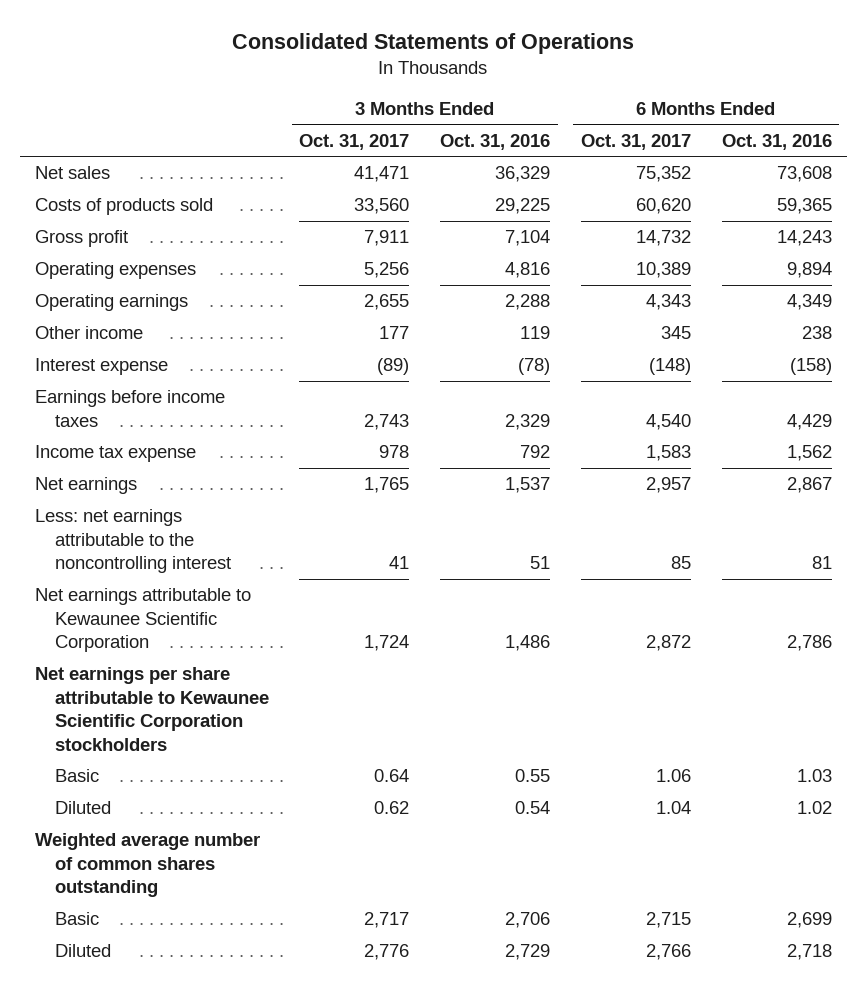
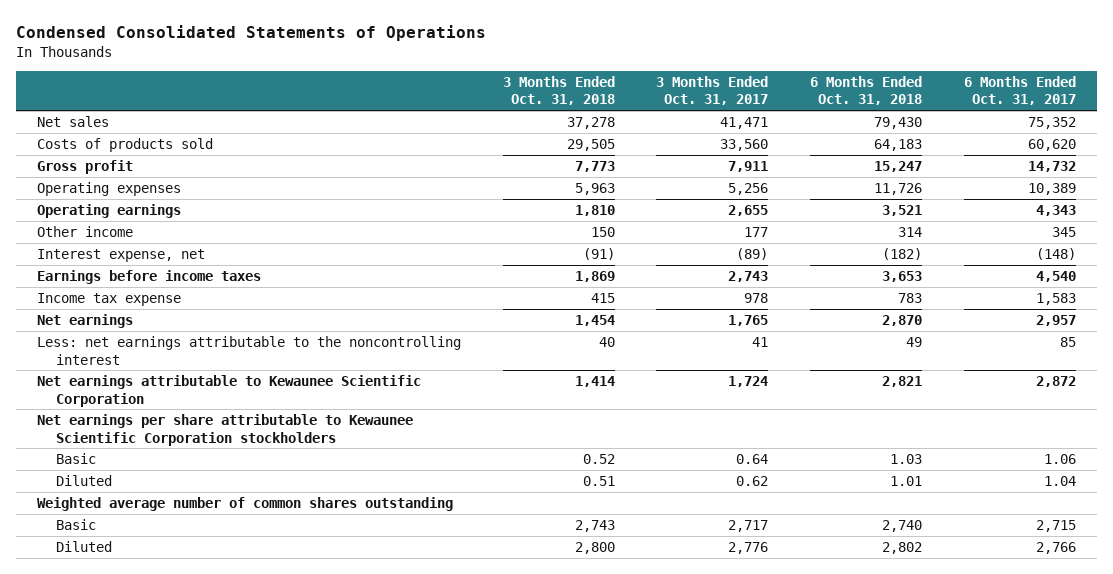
- Consolidated Statements of Operations
+ Condensed Consolidated Statements of Operations
- | 3 Months Ended Oct. 31, 2017 | 3 Months Ended Oct. 31, 2016 | 6 Months Ended Oct. 31, 2017 | 6 Months Ended Oct. 31, 2016
+ | 3 Months Ended Oct. 31, 2018 | 3 Months Ended Oct. 31, 2017 | 6 Months Ended Oct. 31, 2018 | 6 Months Ended Oct. 31, 2017
- Interest expense | (89) | (78) | (148) | (158)
+ Interest expense, net | (91) | (89) | (182) | (148)

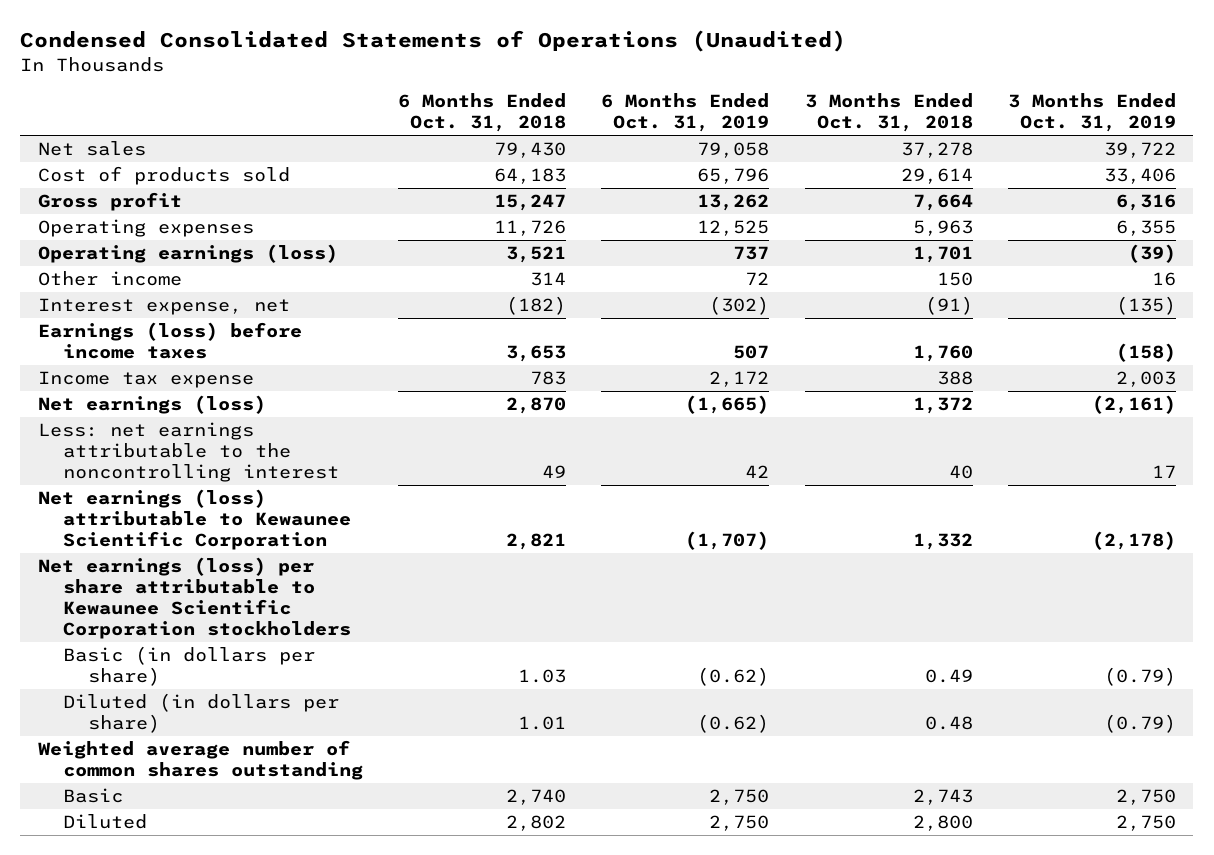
- Condensed Consolidated Statements of Operations
+ Condensed Consolidated Statements of Operations (Unaudited)
- | 3 Months Ended Oct. 31, 2018 | 3 Months Ended Oct. 31, 2017 | 6 Months Ended Oct. 31, 2018 | 6 Months Ended Oct. 31, 2017
+ | 6 Months Ended Oct. 31, 2018 | 6 Months Ended Oct. 31, 2019 | 3 Months Ended Oct. 31, 2018 | 3 Months Ended Oct. 31, 2019
- Costs of products sold | 29,505 | 33,560 | 64,183 | 60,620
- Gross profit | 7,773 | 7,911 | 15,247 | 14,732
+ Cost of products sold | 64,183 | 65,796 | 29,614 | 33,406
+ Gross profit | 15,247 | 13,262 | 7,664 | 6,316
- Operating earnings | 1,810 | 2,655 | 3,521 | 4,343
+ Operating earnings (loss) | 3,521 | 737 | 1,701 | (39)
- Earnings before income taxes | 1,869 | 2,743 | 3,653 | 4,540
- Income tax expense | 415 | 978 | 783 | 1,583
- Net earnings | 1,454 | 1,765 | 2,870 | 2,957
+ Earnings (loss) before income taxes | 3,653 | 507 | 1,760 | (158)
+ Income tax expense | 783 | 2,172 | 388 | 2,003
+ Net earnings (loss) | 2,870 | (1,665) | 1,372 | (2,161)
- Net earnings attributable to Kewaunee Scientific Corporation | 1,414 | 1,724 | 2,821 | 2,872
- Net earnings per share attributable to Kewaunee Scientific Corporation stockholders
- Basic | 0.52 | 0.64 | 1.03 | 1.06
- Diluted | 0.51 | 0.62 | 1.01 | 1.04
+ Net earnings (loss) attributable to Kewaunee Scientific Corporation | 2,821 | (1,707) | 1,332 | (2,178)
+ Net earnings (loss) per share attributable to Kewaunee Scientific Corporation stockholders
+ Basic (in dollars per share) | 1.03 | (0.62) | 0.49 | (0.79)
+ Diluted (in dollars per share) | 1.01 | (0.62) | 0.48 | (0.79)

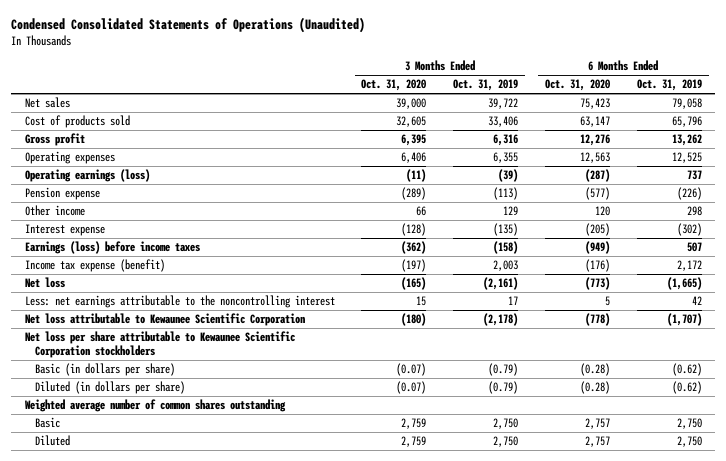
- | 6 Months Ended Oct. 31, 2018 | 6 Months Ended Oct. 31, 2019 | 3 Months Ended Oct. 31, 2018 | 3 Months Ended Oct. 31, 2019
+ | 3 Months Ended Oct. 31, 2020 | 3 Months Ended Oct. 31, 2019 | 6 Months Ended Oct. 31, 2020 | 6 Months Ended Oct. 31, 2019
- Other income | 314 | 72 | 150 | 16
- Interest expense, net | (182) | (302) | (91) | (135)
+ Pension expense | (289) | (113) | (577) | (226)
+ Other income | 66 | 129 | 120 | 298
+ Interest expense | (128) | (135) | (205) | (302)
- Income tax expense | 783 | 2,172 | 388 | 2,003
- Net earnings (loss) | 2,870 | (1,665) | 1,372 | (2,161)
+ Income tax expense (benefit) | (197) | 2,003 | (176) | 2,172
+ Net loss | (165) | (2,161) | (773) | (1,665)
- Net earnings (loss) attributable to Kewaunee Scientific Corporation | 2,821 | (1,707) | 1,332 | (2,178)
- Net earnings (loss) per share attributable to Kewaunee Scientific Corporation stockholders
+ Net loss attributable to Kewaunee Scientific Corporation | (180) | (2,178) | (778) | (1,707)
+ Net loss per share attributable to Kewaunee Scientific Corporation stockholders

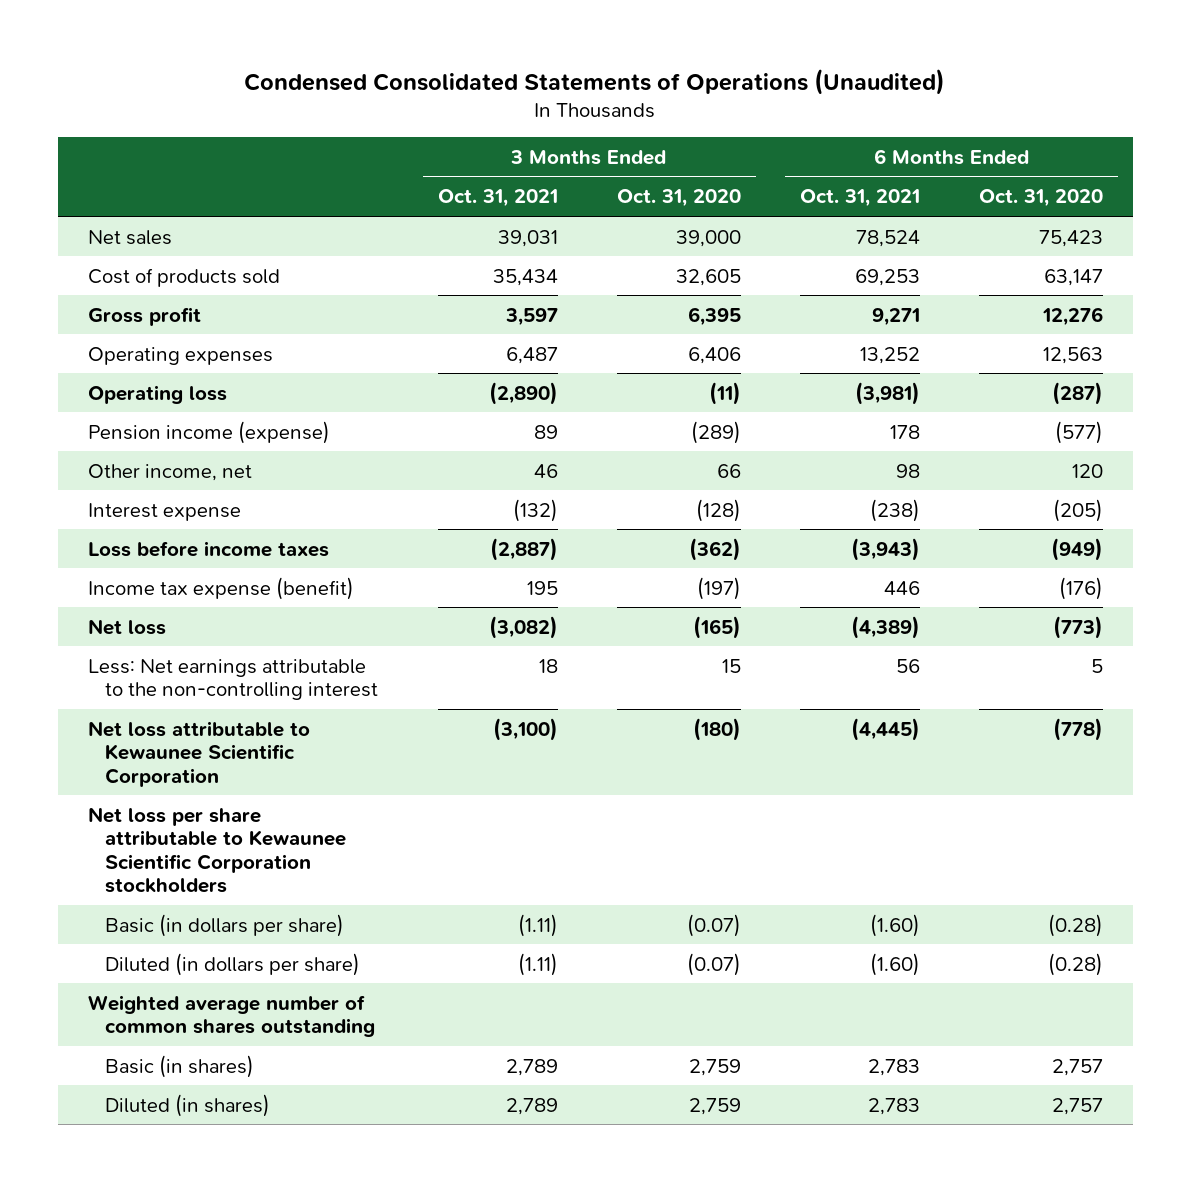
- | 3 Months Ended Oct. 31, 2020 | 3 Months Ended Oct. 31, 2019 | 6 Months Ended Oct. 31, 2020 | 6 Months Ended Oct. 31, 2019
+ | 3 Months Ended Oct. 31, 2021 | 3 Months Ended Oct. 31, 2020 | 6 Months Ended Oct. 31, 2021 | 6 Months Ended Oct. 31, 2020
- Operating earnings (loss) | (11) | (39) | (287) | 737
- Pension expense | (289) | (113) | (577) | (226)
- Other income | 66 | 129 | 120 | 298
+ Operating loss | (2,890) | (11) | (3,981) | (287)
+ Pension income (expense) | 89 | (289) | 178 | (577)
+ Other income, net | 46 | 66 | 98 | 120
- Earnings (loss) before income taxes | (362) | (158) | (949) | 507
+ Loss before income taxes | (2,887) | (362) | (3,943) | (949)
- Less: net earnings attributable to the noncontrolling interest | 15 | 17 | 5 | 42
+ Less: Net earnings attributable to the non-controlling interest | 18 | 15 | 56 | 5
- Basic | 2,759 | 2,750 | 2,757 | 2,750
- Diluted | 2,759 | 2,750 | 2,757 | 2,750
+ Basic (in shares) | 2,789 | 2,759 | 2,783 | 2,757
+ Diluted (in shares) | 2,789 | 2,759 | 2,783 | 2,757

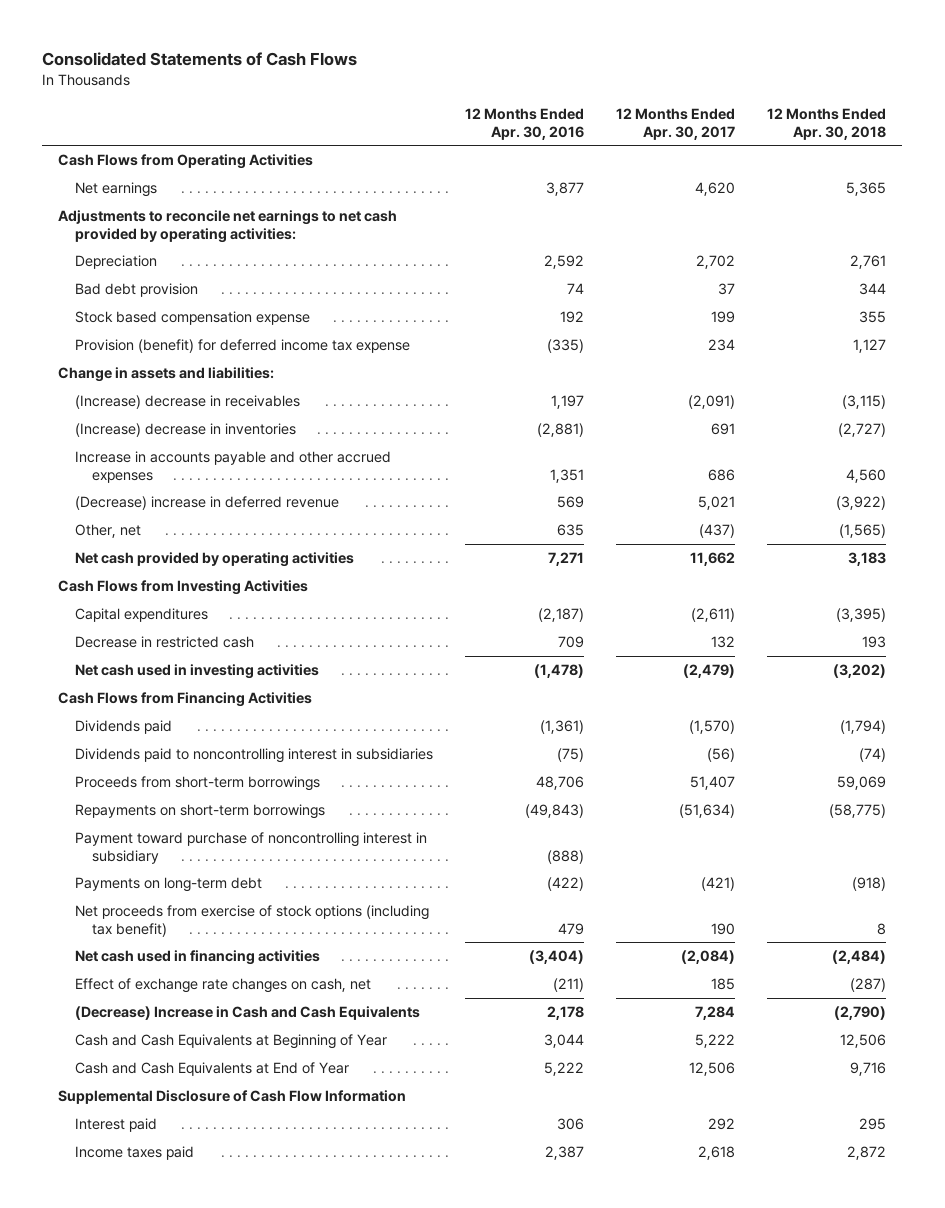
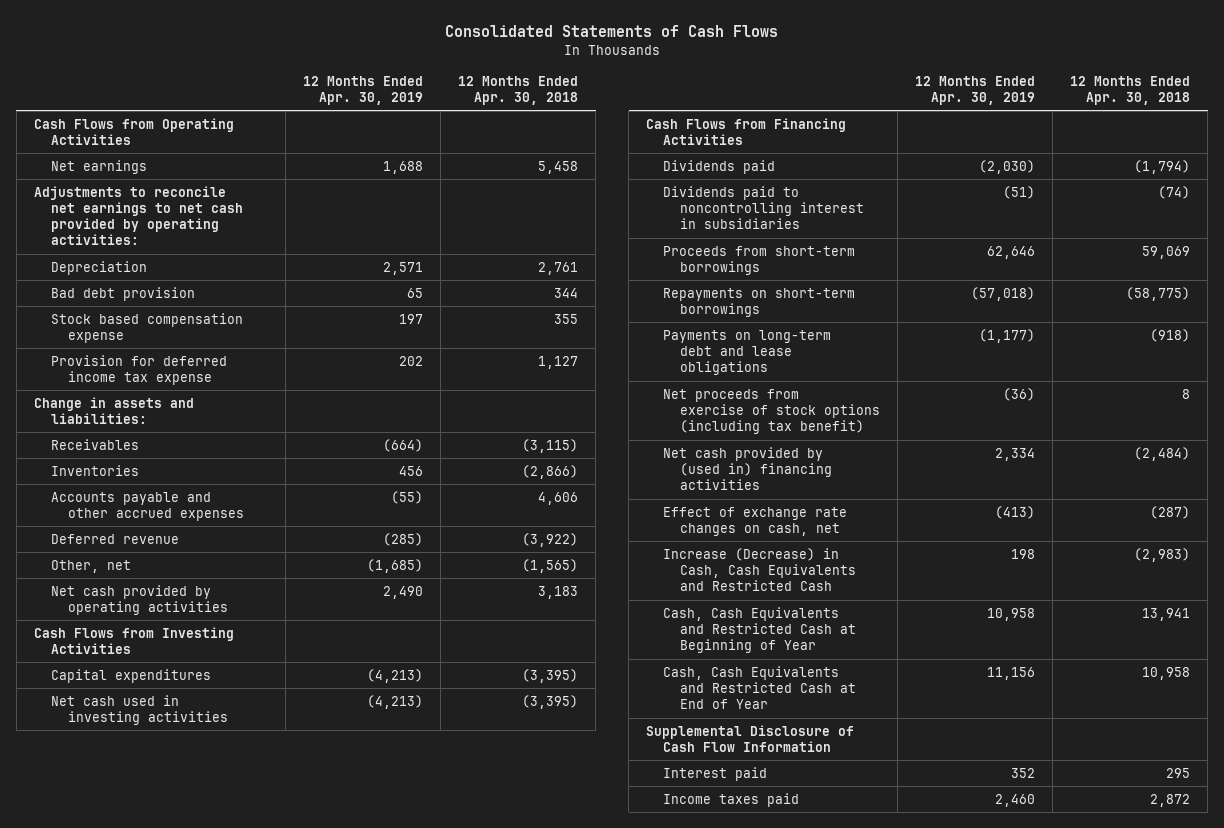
- | 12 Months Ended Apr. 30, 2016 | 12 Months Ended Apr. 30, 2017 | 12 Months Ended Apr. 30, 2018
+ | 12 Months Ended Apr. 30, 2019 | 12 Months Ended Apr. 30, 2018
- Net earnings | 3,877 | 4,620 | 5,365
+ Net earnings | 1,688 | 5,458
- Provision (benefit) for deferred income tax expense | (335) | 234 | 1,127
+ Provision for deferred income tax expense | 202 | 1,127
- (Increase) decrease in receivables | 1,197 | (2,091) | (3,115)
- (Increase) decrease in inventories | (2,881) | 691 | (2,727)
- Increase in accounts payable and other accrued expenses | 1,351 | 686 | 4,560
- (Decrease) increase in deferred revenue | 569 | 5,021 | (3,922)
+ Receivables | (664) | (3,115)
+ Inventories | 456 | (2,866)
+ Accounts payable and other accrued expenses | (55) | 4,606
+ Deferred revenue | (285) | (3,922)
- Decrease in restricted cash | 709 | 132 | 193
- Net cash used in investing activities | (1,478) | (2,479) | (3,202)
+ Net cash used in investing activities | (4,213) | (3,395)
- Payment toward purchase of noncontrolling interest in subsidiary | (888) | |
- Payments on long-term debt | (422) | (421) | (918)
+ Payments on long-term debt and lease obligations | (1,177) | (918)
- Net cash used in financing activities | (3,404) | (2,084) | (2,484)
+ Net cash provided by (used in) financing activities | 2,334 | (2,484)
- (Decrease) Increase in Cash and Cash Equivalents | 2,178 | 7,284 | (2,790)
- Cash and Cash Equivalents at Beginning of Year | 3,044 | 5,222 | 12,506
- Cash and Cash Equivalents at End of Year | 5,222 | 12,506 | 9,716
+ Increase (Decrease) in Cash, Cash Equivalents and Restricted Cash | 198 | (2,983)
+ Cash, Cash Equivalents and Restricted Cash at Beginning of Year | 10,958 | 13,941
+ Cash, Cash Equivalents and Restricted Cash at End of Year | 11,156 | 10,958

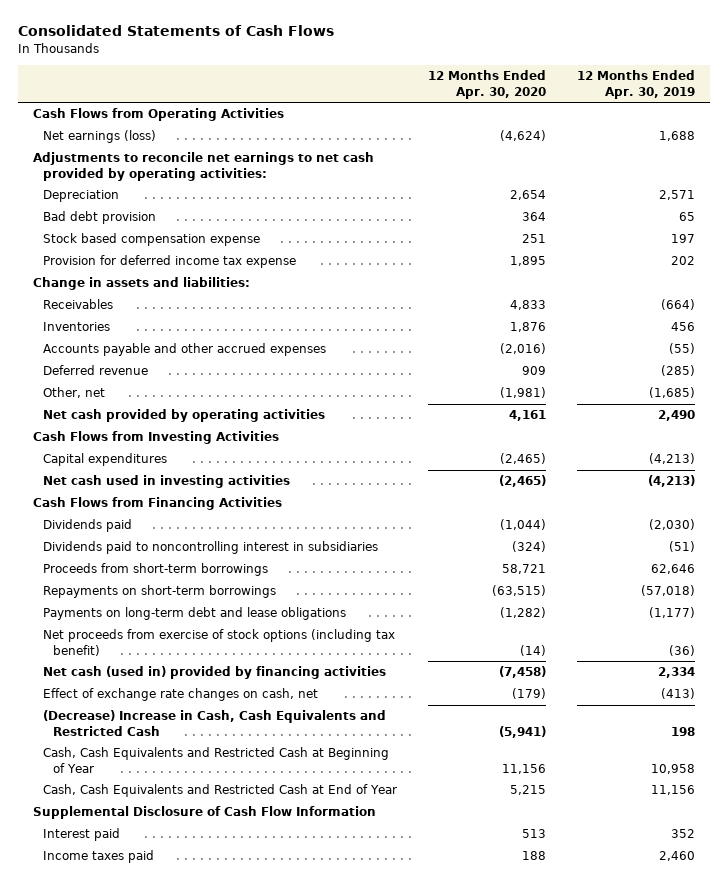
- | 12 Months Ended Apr. 30, 2019 | 12 Months Ended Apr. 30, 2018
+ | 12 Months Ended Apr. 30, 2020 | 12 Months Ended Apr. 30, 2019
- Net earnings | 1,688 | 5,458
+ Net earnings (loss) | (4,624) | 1,688
- Net cash provided by (used in) financing activities | 2,334 | (2,484)
+ Net cash (used in) provided by financing activities | (7,458) | 2,334
- Increase (Decrease) in Cash, Cash Equivalents and Restricted Cash | 198 | (2,983)
+ (Decrease) Increase in Cash, Cash Equivalents and Restricted Cash | (5,941) | 198

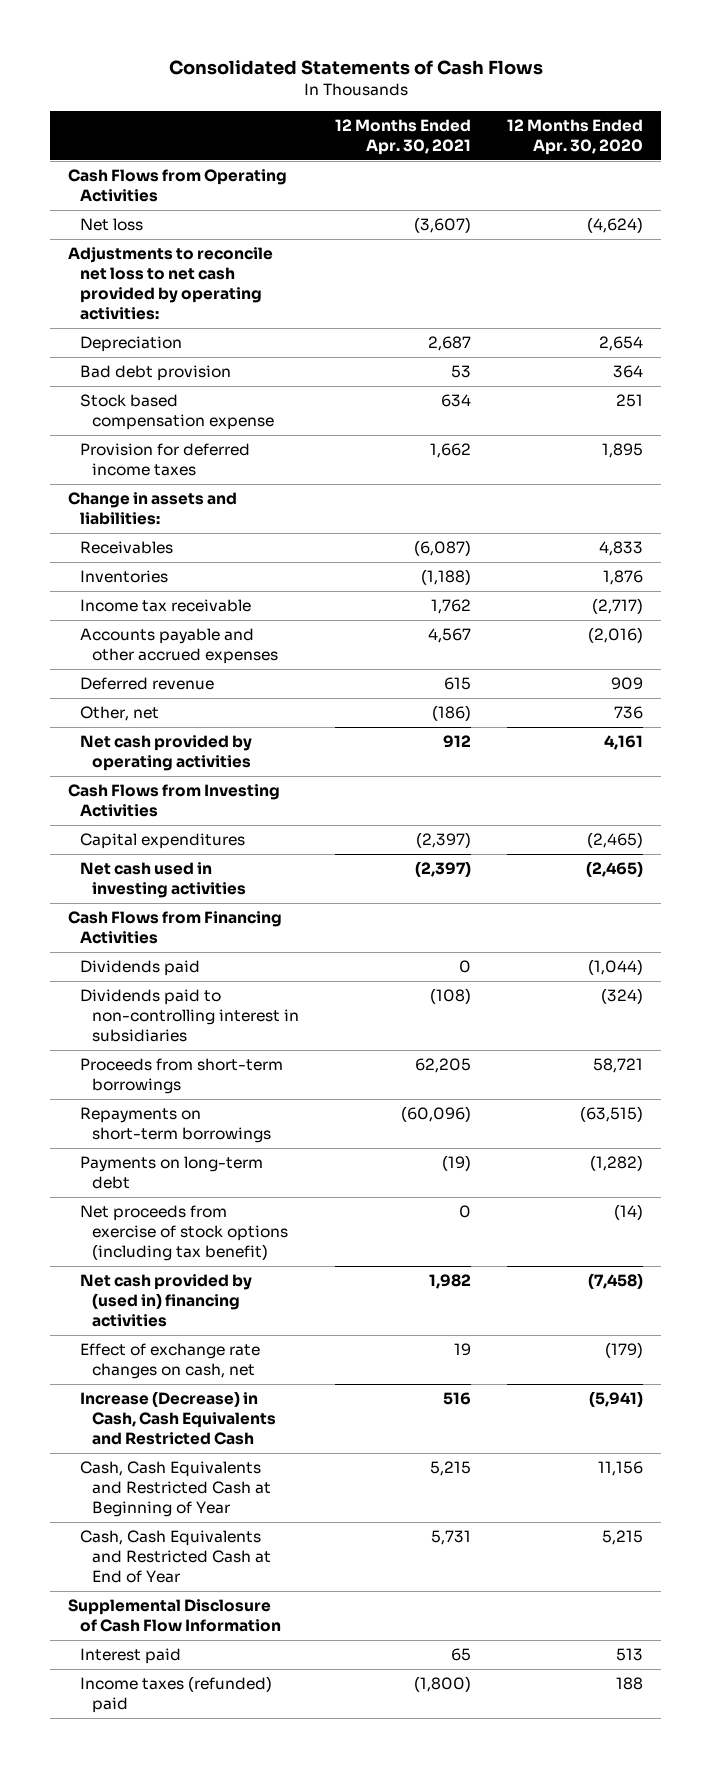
- | 12 Months Ended Apr. 30, 2020 | 12 Months Ended Apr. 30, 2019
+ | 12 Months Ended Apr. 30, 2021 | 12 Months Ended Apr. 30, 2020
- Net earnings (loss) | (4,624) | 1,688
- Adjustments to reconcile net earnings to net cash provided by operating activities:
+ Net loss | (3,607) | (4,624)
+ Adjustments to reconcile net loss to net cash provided by operating activities:
- Provision for deferred income tax expense | 1,895 | 202
+ Provision for deferred income taxes | 1,662 | 1,895
+ Income tax receivable | 1,762 | (2,717)
- Other, net | (1,981) | (1,685)
+ Other, net | (186) | 736
- Dividends paid to noncontrolling interest in subsidiaries | (324) | (51)
+ Dividends paid to non-controlling interest in subsidiaries | (108) | (324)
- Payments on long-term debt and lease obligations | (1,282) | (1,177)
+ Payments on long-term debt | (19) | (1,282)
- Net cash (used in) provided by financing activities | (7,458) | 2,334
+ Net cash provided by (used in) financing activities | 1,982 | (7,458)
- (Decrease) Increase in Cash, Cash Equivalents and Restricted Cash | (5,941) | 198
+ Increase (Decrease) in Cash, Cash Equivalents and Restricted Cash | 516 | (5,941)
- Income taxes paid | 188 | 2,460
+ Income taxes (refunded) paid | (1,800) | 188

